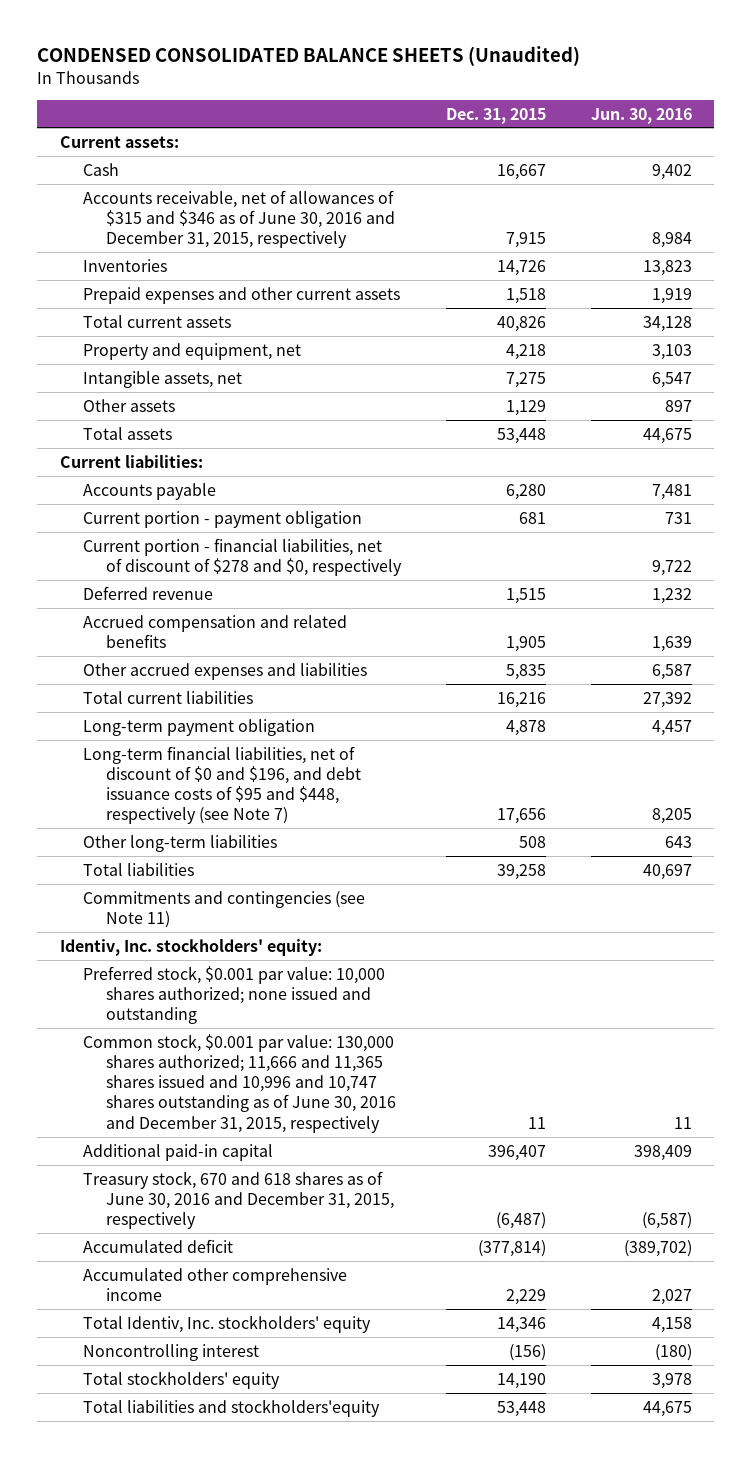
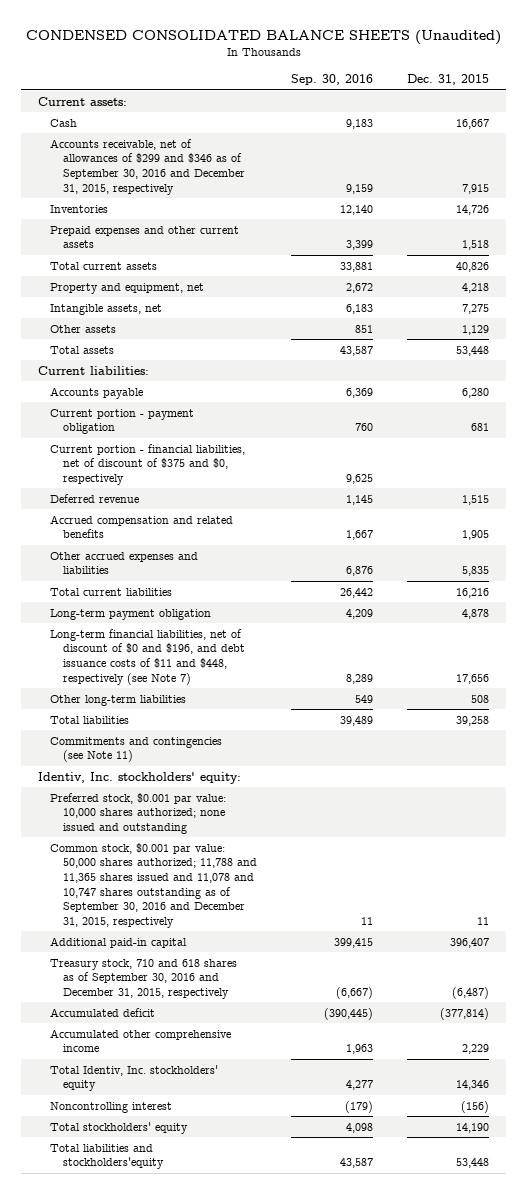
- | Dec. 31, 2015 | Jun. 30, 2016
+ | Sep. 30, 2016 | Dec. 31, 2015
- Accounts receivable, net of allowances of $315 and $346 as of June 30, 2016 and December 31, 2015, respectively | 7,915 | 8,984
+ Accounts receivable, net of allowances of $299 and $346 as of September 30, 2016 and December 31, 2015, respectively | 9,159 | 7,915
- Current portion - financial liabilities, net of discount of $278 and $0, respectively | | 9,722
+ Current portion - financial liabilities, net of discount of $375 and $0, respectively | 9,625 |
- Long-term financial liabilities, net of discount of $0 and $196, and debt issuance costs of $95 and $448, respectively (see Note 7) | 17,656 | 8,205
+ Long-term financial liabilities, net of discount of $0 and $196, and debt issuance costs of $11 and $448, respectively (see Note 7) | 8,289 | 17,656
- Common stock, $0.001 par value: 130,000 shares authorized; 11,666 and 11,365 shares issued and 10,996 and 10,747 shares outstanding as of June 30, 2016 and December 31, 2015, respectively | 11 | 11
+ Common stock, $0.001 par value: 50,000 shares authorized; 11,788 and 11,365 shares issued and 11,078 and 10,747 shares outstanding as of September 30, 2016 and December 31, 2015, respectively | 11 | 11
- Treasury stock, 670 and 618 shares as of June 30, 2016 and December 31, 2015, respectively | (6,487) | (6,587)
+ Treasury stock, 710 and 618 shares as of September 30, 2016 and December 31, 2015, respectively | (6,667) | (6,487)

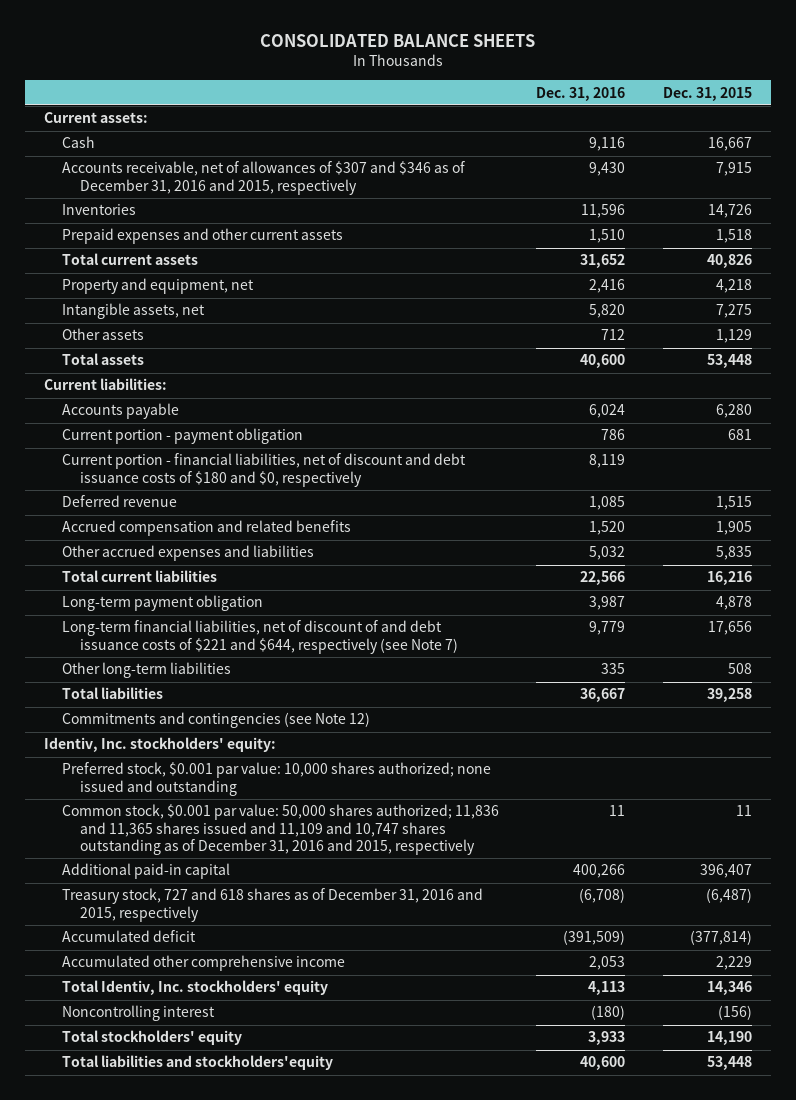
- CONDENSED CONSOLIDATED BALANCE SHEETS (Unaudited)
+ CONSOLIDATED BALANCE SHEETS
- | Sep. 30, 2016 | Dec. 31, 2015
+ | Dec. 31, 2016 | Dec. 31, 2015
- Accounts receivable, net of allowances of $299 and $346 as of September 30, 2016 and December 31, 2015, respectively | 9,159 | 7,915
+ Accounts receivable, net of allowances of $307 and $346 as of December 31, 2016 and 2015, respectively | 9,430 | 7,915
- Current portion - financial liabilities, net of discount of $375 and $0, respectively | 9,625 |
+ Current portion - financial liabilities, net of discount and debt issuance costs of $180 and $0, respectively | 8,119 |
- Long-term financial liabilities, net of discount of $0 and $196, and debt issuance costs of $11 and $448, respectively (see Note 7) | 8,289 | 17,656
+ Long-term financial liabilities, net of discount of and debt issuance costs of $221 and $644, respectively (see Note 7) | 9,779 | 17,656
- Commitments and contingencies (see Note 11)
+ Commitments and contingencies (see Note 12)
- Common stock, $0.001 par value: 50,000 shares authorized; 11,788 and 11,365 shares issued and 11,078 and 10,747 shares outstanding as of September 30, 2016 and December 31, 2015, respectively | 11 | 11
+ Common stock, $0.001 par value: 50,000 shares authorized; 11,836 and 11,365 shares issued and 11,109 and 10,747 shares outstanding as of December 31, 2016 and 2015, respectively | 11 | 11
- Treasury stock, 710 and 618 shares as of September 30, 2016 and December 31, 2015, respectively | (6,667) | (6,487)
+ Treasury stock, 727 and 618 shares as of December 31, 2016 and 2015, respectively | (6,708) | (6,487)

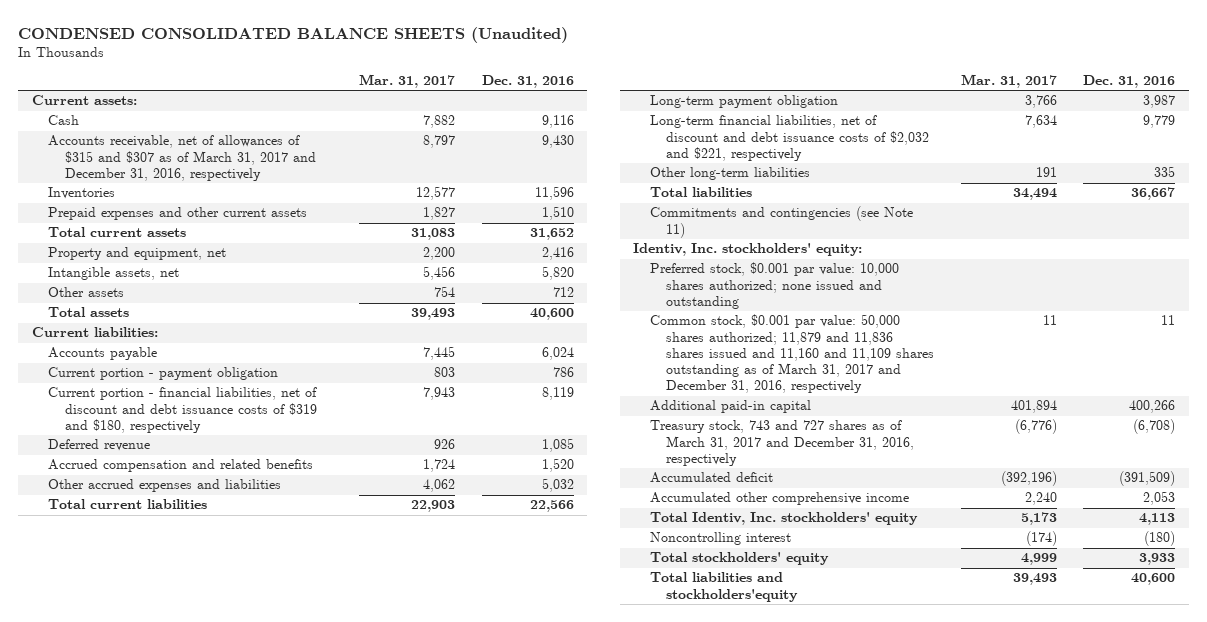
- CONSOLIDATED BALANCE SHEETS
+ CONDENSED CONSOLIDATED BALANCE SHEETS (Unaudited)
- | Dec. 31, 2016 | Dec. 31, 2015
+ | Mar. 31, 2017 | Dec. 31, 2016
- Accounts receivable, net of allowances of $307 and $346 as of December 31, 2016 and 2015, respectively | 9,430 | 7,915
+ Accounts receivable, net of allowances of $315 and $307 as of March 31, 2017 and December 31, 2016, respectively | 8,797 | 9,430
- Current portion - financial liabilities, net of discount and debt issuance costs of $180 and $0, respectively | 8,119 |
+ Current portion - financial liabilities, net of discount and debt issuance costs of $319 and $180, respectively | 7,943 | 8,119
- Long-term financial liabilities, net of discount of and debt issuance costs of $221 and $644, respectively (see Note 7) | 9,779 | 17,656
+ Long-term financial liabilities, net of discount and debt issuance costs of $2,032 and $221, respectively | 7,634 | 9,779
- Commitments and contingencies (see Note 12)
+ Commitments and contingencies (see Note 11)
- Common stock, $0.001 par value: 50,000 shares authorized; 11,836 and 11,365 shares issued and 11,109 and 10,747 shares outstanding as of December 31, 2016 and 2015, respectively | 11 | 11
+ Common stock, $0.001 par value: 50,000 shares authorized; 11,879 and 11,836 shares issued and 11,160 and 11,109 shares outstanding as of March 31, 2017 and December 31, 2016, respectively | 11 | 11
- Treasury stock, 727 and 618 shares as of December 31, 2016 and 2015, respectively | (6,708) | (6,487)
+ Treasury stock, 743 and 727 shares as of March 31, 2017 and December 31, 2016, respectively | (6,776) | (6,708)

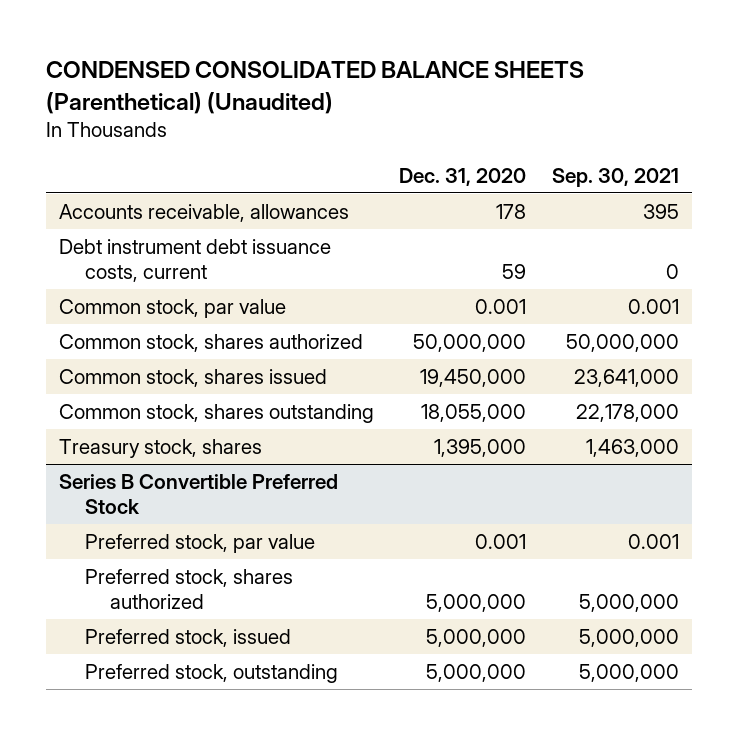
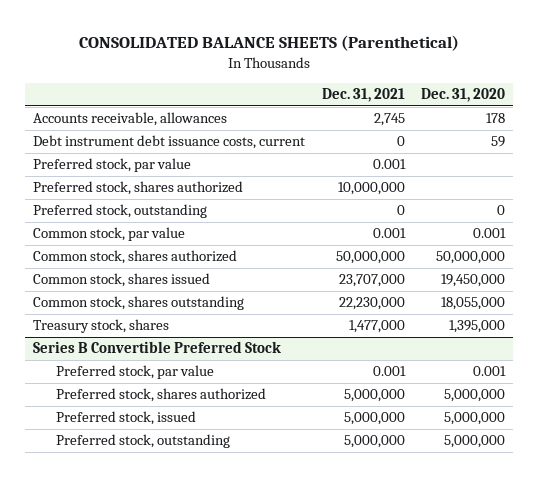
- CONDENSED CONSOLIDATED BALANCE SHEETS (Parenthetical) (Unaudited)
+ CONSOLIDATED BALANCE SHEETS (Parenthetical)
- | Dec. 31, 2020 | Sep. 30, 2021
+ | Dec. 31, 2021 | Dec. 31, 2020
+ Preferred stock, par value | 0.001 |
+ Preferred stock, shares authorized | 10,000,000 |
+ Preferred stock, outstanding | 0 | 0

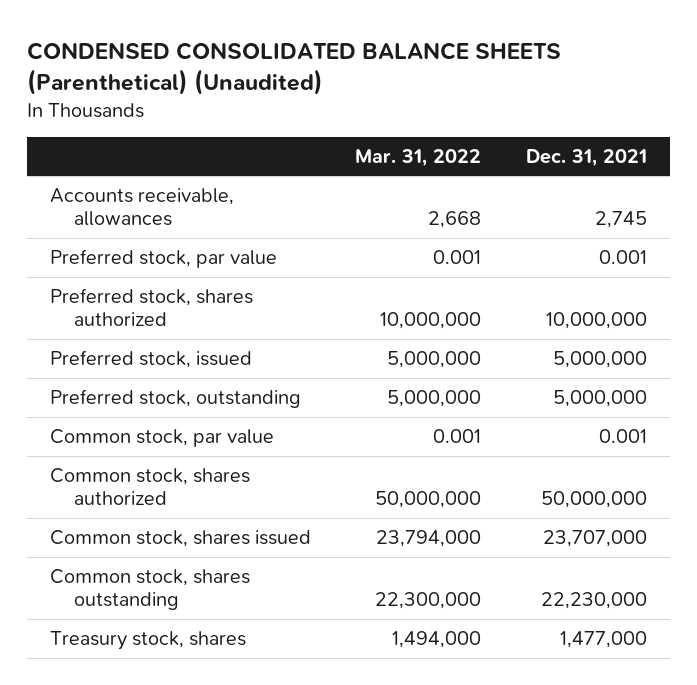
- CONSOLIDATED BALANCE SHEETS (Parenthetical)
+ CONDENSED CONSOLIDATED BALANCE SHEETS (Parenthetical) (Unaudited)
- | Dec. 31, 2021 | Dec. 31, 2020
+ | Mar. 31, 2022 | Dec. 31, 2021
- Debt instrument debt issuance costs, current | 0 | 59
- Preferred stock, outstanding | 0 | 0
+ Preferred stock, issued | 5,000,000 | 5,000,000
+ Preferred stock, outstanding | 5,000,000 | 5,000,000
- Series B Convertible Preferred Stock
- Preferred stock, par value | 0.001 | 0.001
- Preferred stock, shares authorized | 5,000,000 | 5,000,000
- Preferred stock, issued | 5,000,000 | 5,000,000
- Preferred stock, outstanding | 5,000,000 | 5,000,000

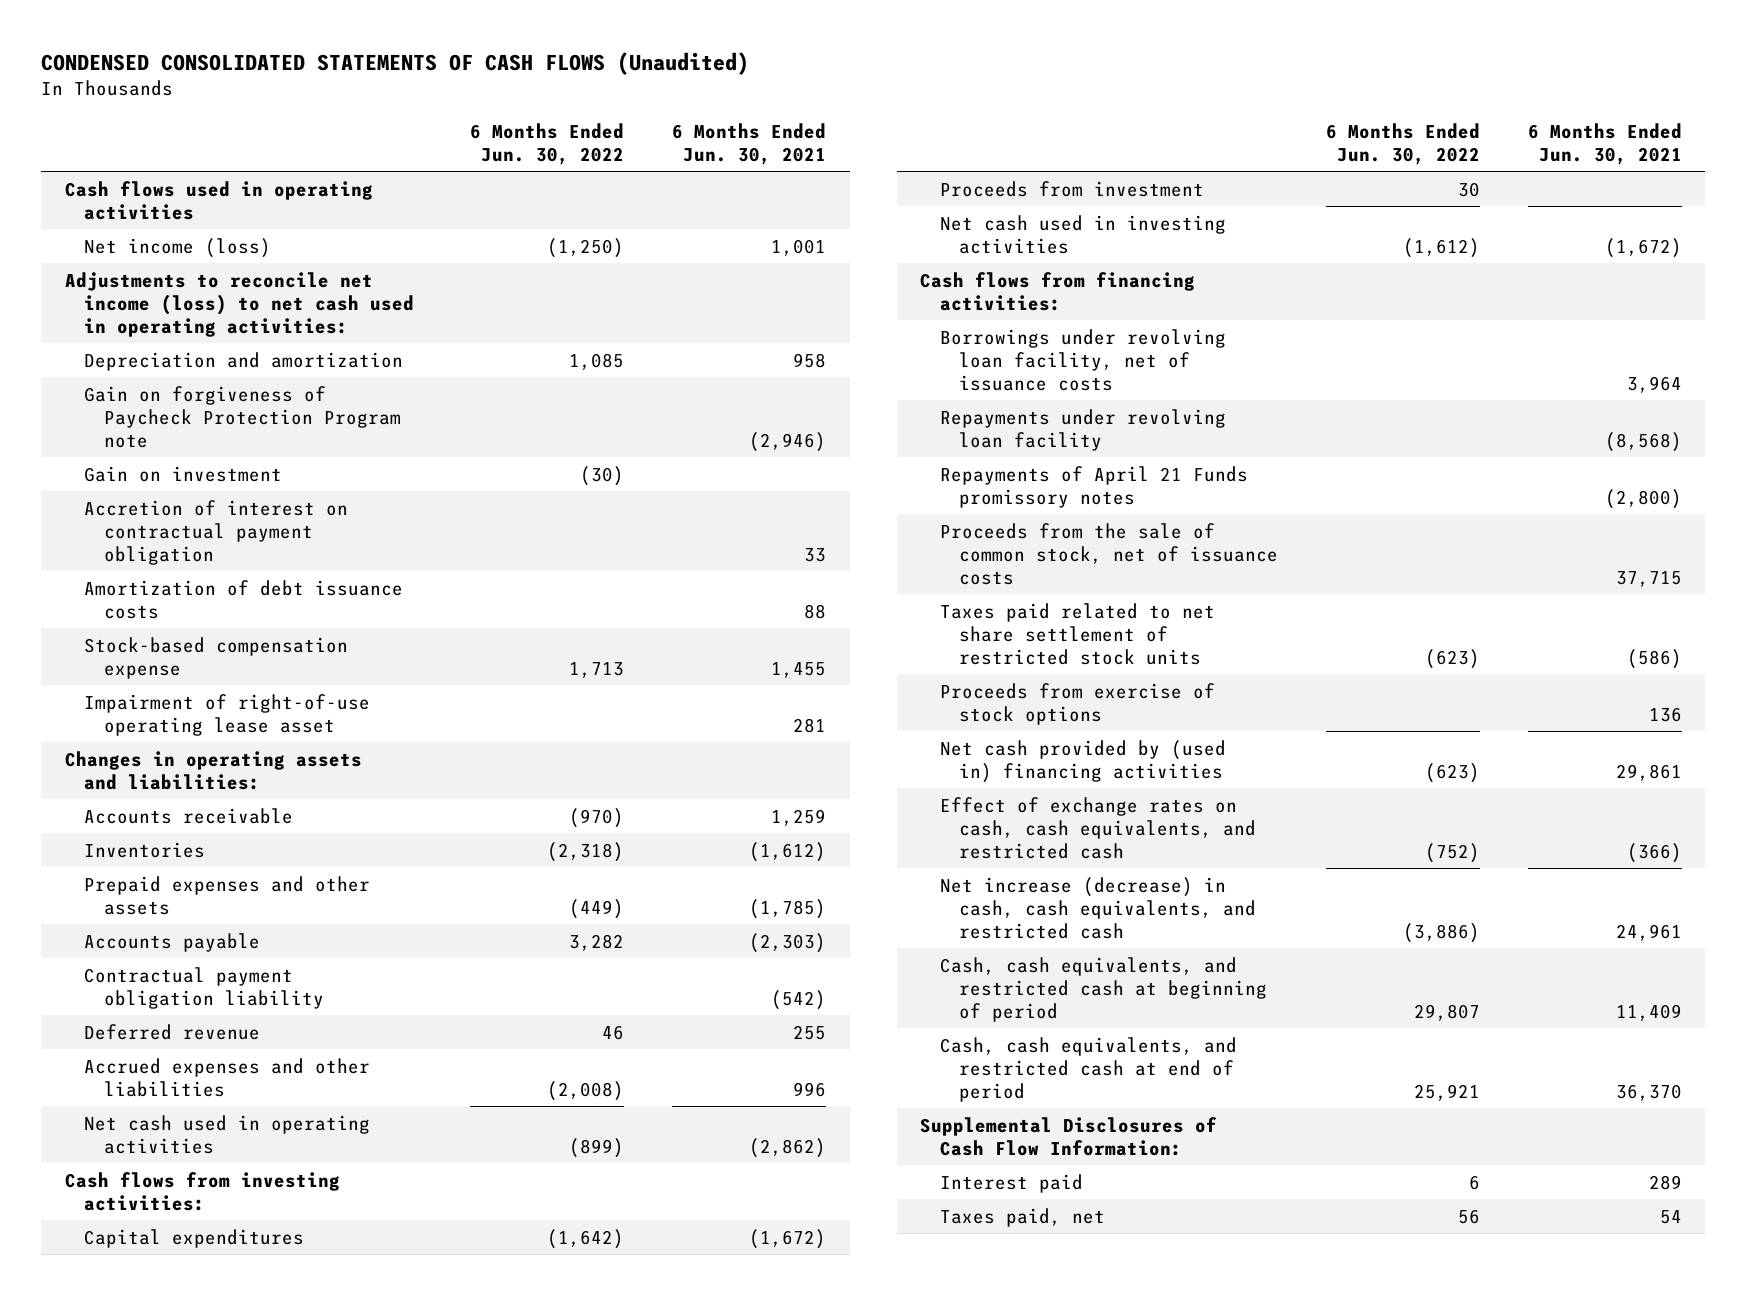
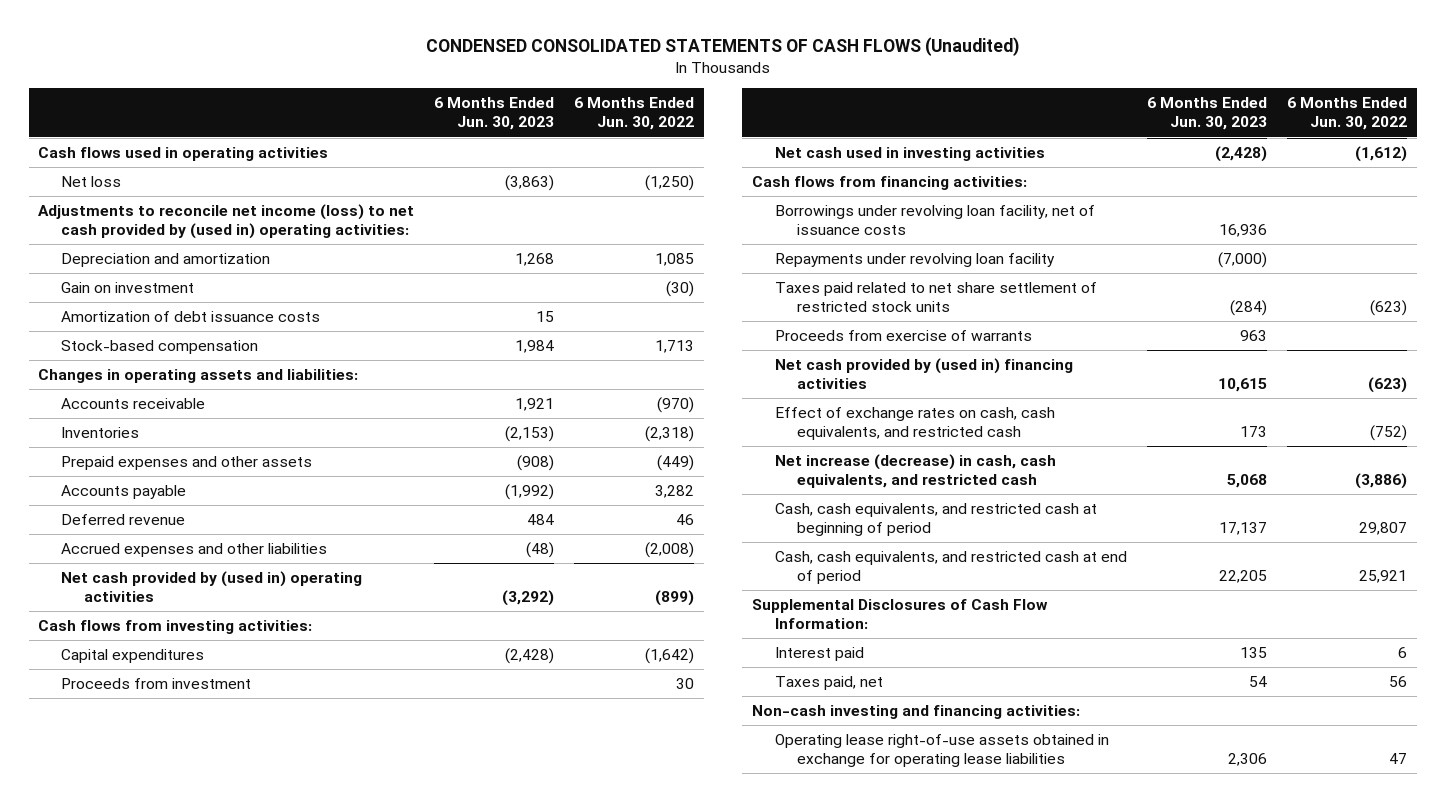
- | 6 Months Ended Jun. 30, 2022 | 6 Months Ended Jun. 30, 2021
+ | 6 Months Ended Jun. 30, 2023 | 6 Months Ended Jun. 30, 2022
- Net income (loss) | (1,250) | 1,001
- Adjustments to reconcile net income (loss) to net cash used in operating activities:
+ Net loss | (3,863) | (1,250)
+ Adjustments to reconcile net income (loss) to net cash provided by (used in) operating activities:
- Gain on forgiveness of Paycheck Protection Program note | | (2,946)
- Accretion of interest on contractual payment obligation | | 33
- Stock-based compensation expense | 1,713 | 1,455
- Impairment of right-of-use operating lease asset | | 281
+ Stock-based compensation | 1,984 | 1,713
- Contractual payment obligation liability | | (542)
- Net cash used in operating activities | (899) | (2,862)
+ Net cash provided by (used in) operating activities | (3,292) | (899)
- Repayments of April 21 Funds promissory notes | | (2,800)
- Proceeds from the sale of common stock, net of issuance costs | | 37,715
- Proceeds from exercise of stock options | | 136
+ Proceeds from exercise of warrants | 963 |
+ Non-cash investing and financing activities:
+ Operating lease right-of-use assets obtained in exchange for operating lease liabilities | 2,306 | 47

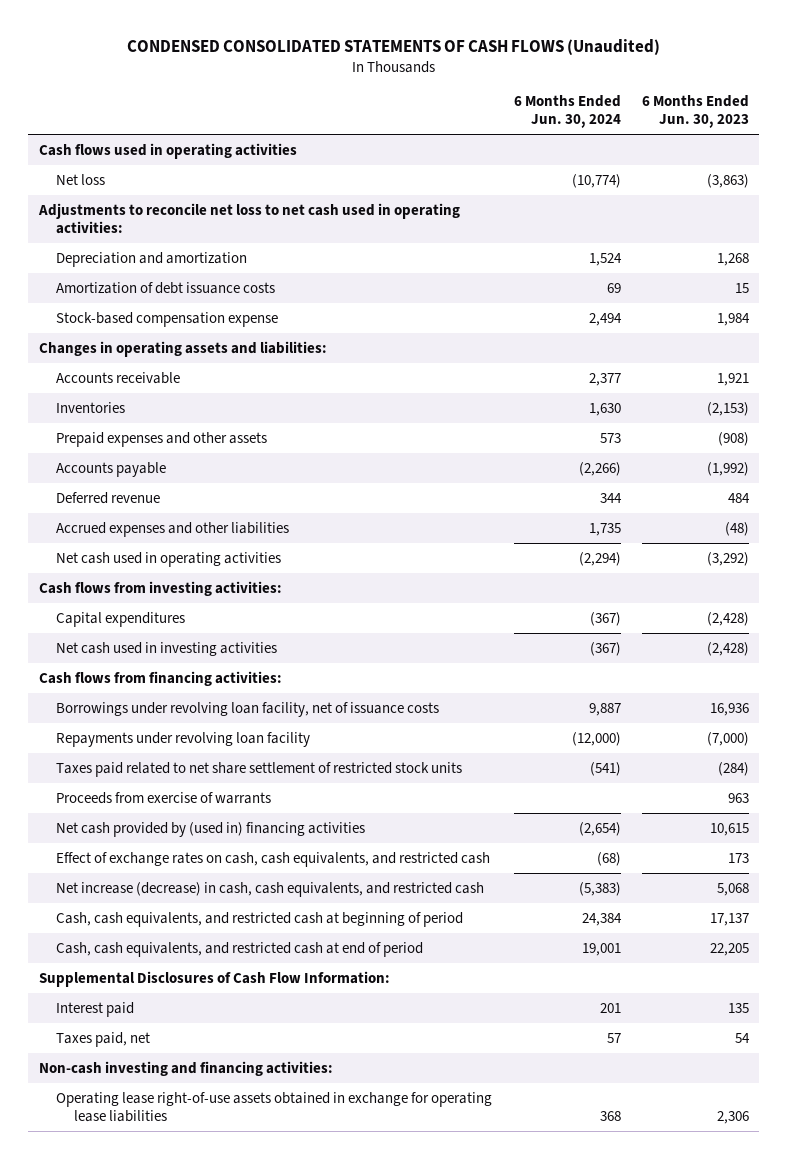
- | 6 Months Ended Jun. 30, 2023 | 6 Months Ended Jun. 30, 2022
+ | 6 Months Ended Jun. 30, 2024 | 6 Months Ended Jun. 30, 2023
- Adjustments to reconcile net income (loss) to net cash provided by (used in) operating activities:
+ Adjustments to reconcile net loss to net cash used in operating activities:
- Gain on investment | | (30)
- Stock-based compensation | 1,984 | 1,713
+ Stock-based compensation expense | 2,494 | 1,984
- Net cash provided by (used in) operating activities | (3,292) | (899)
+ Net cash used in operating activities | (2,294) | (3,292)
- Proceeds from investment | | 30

